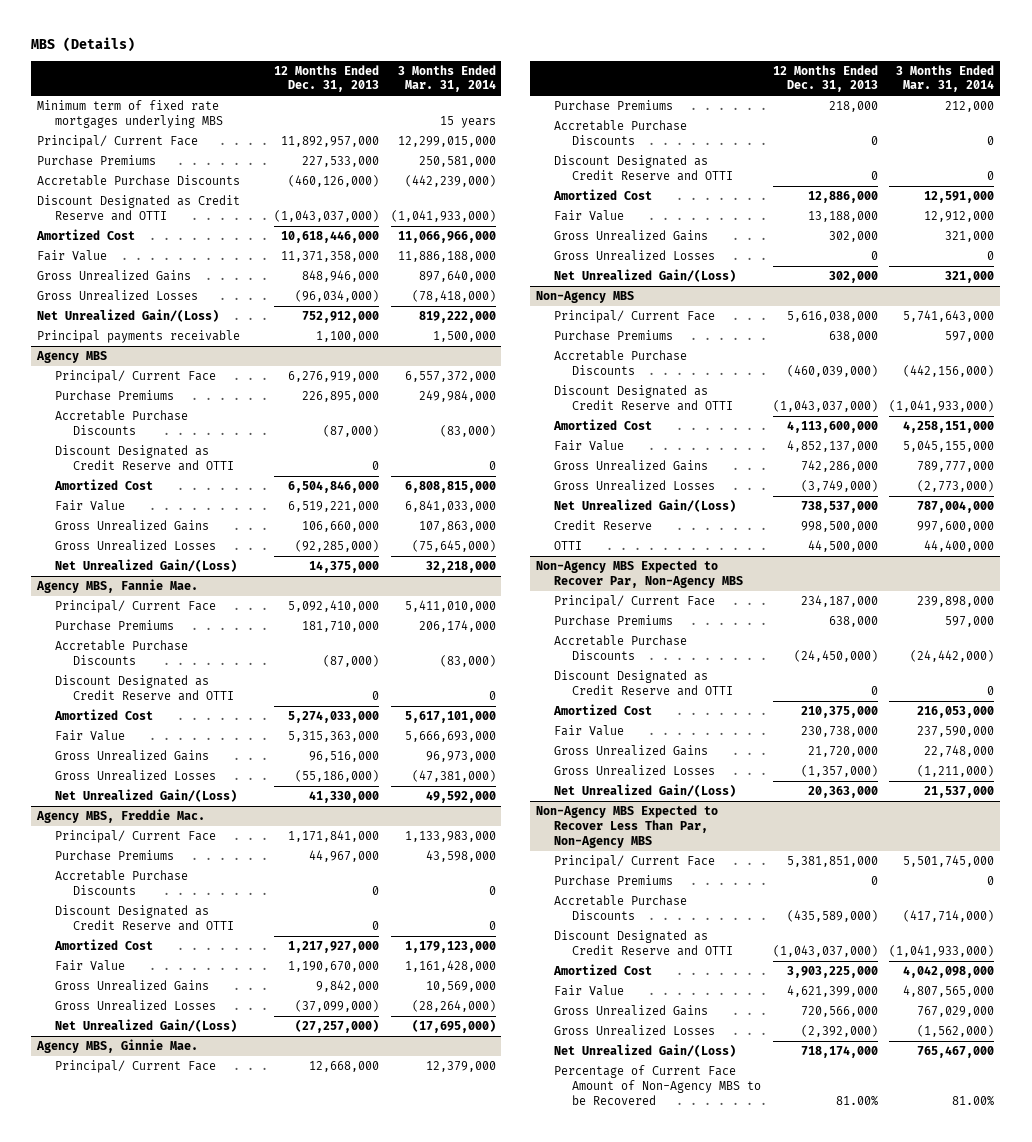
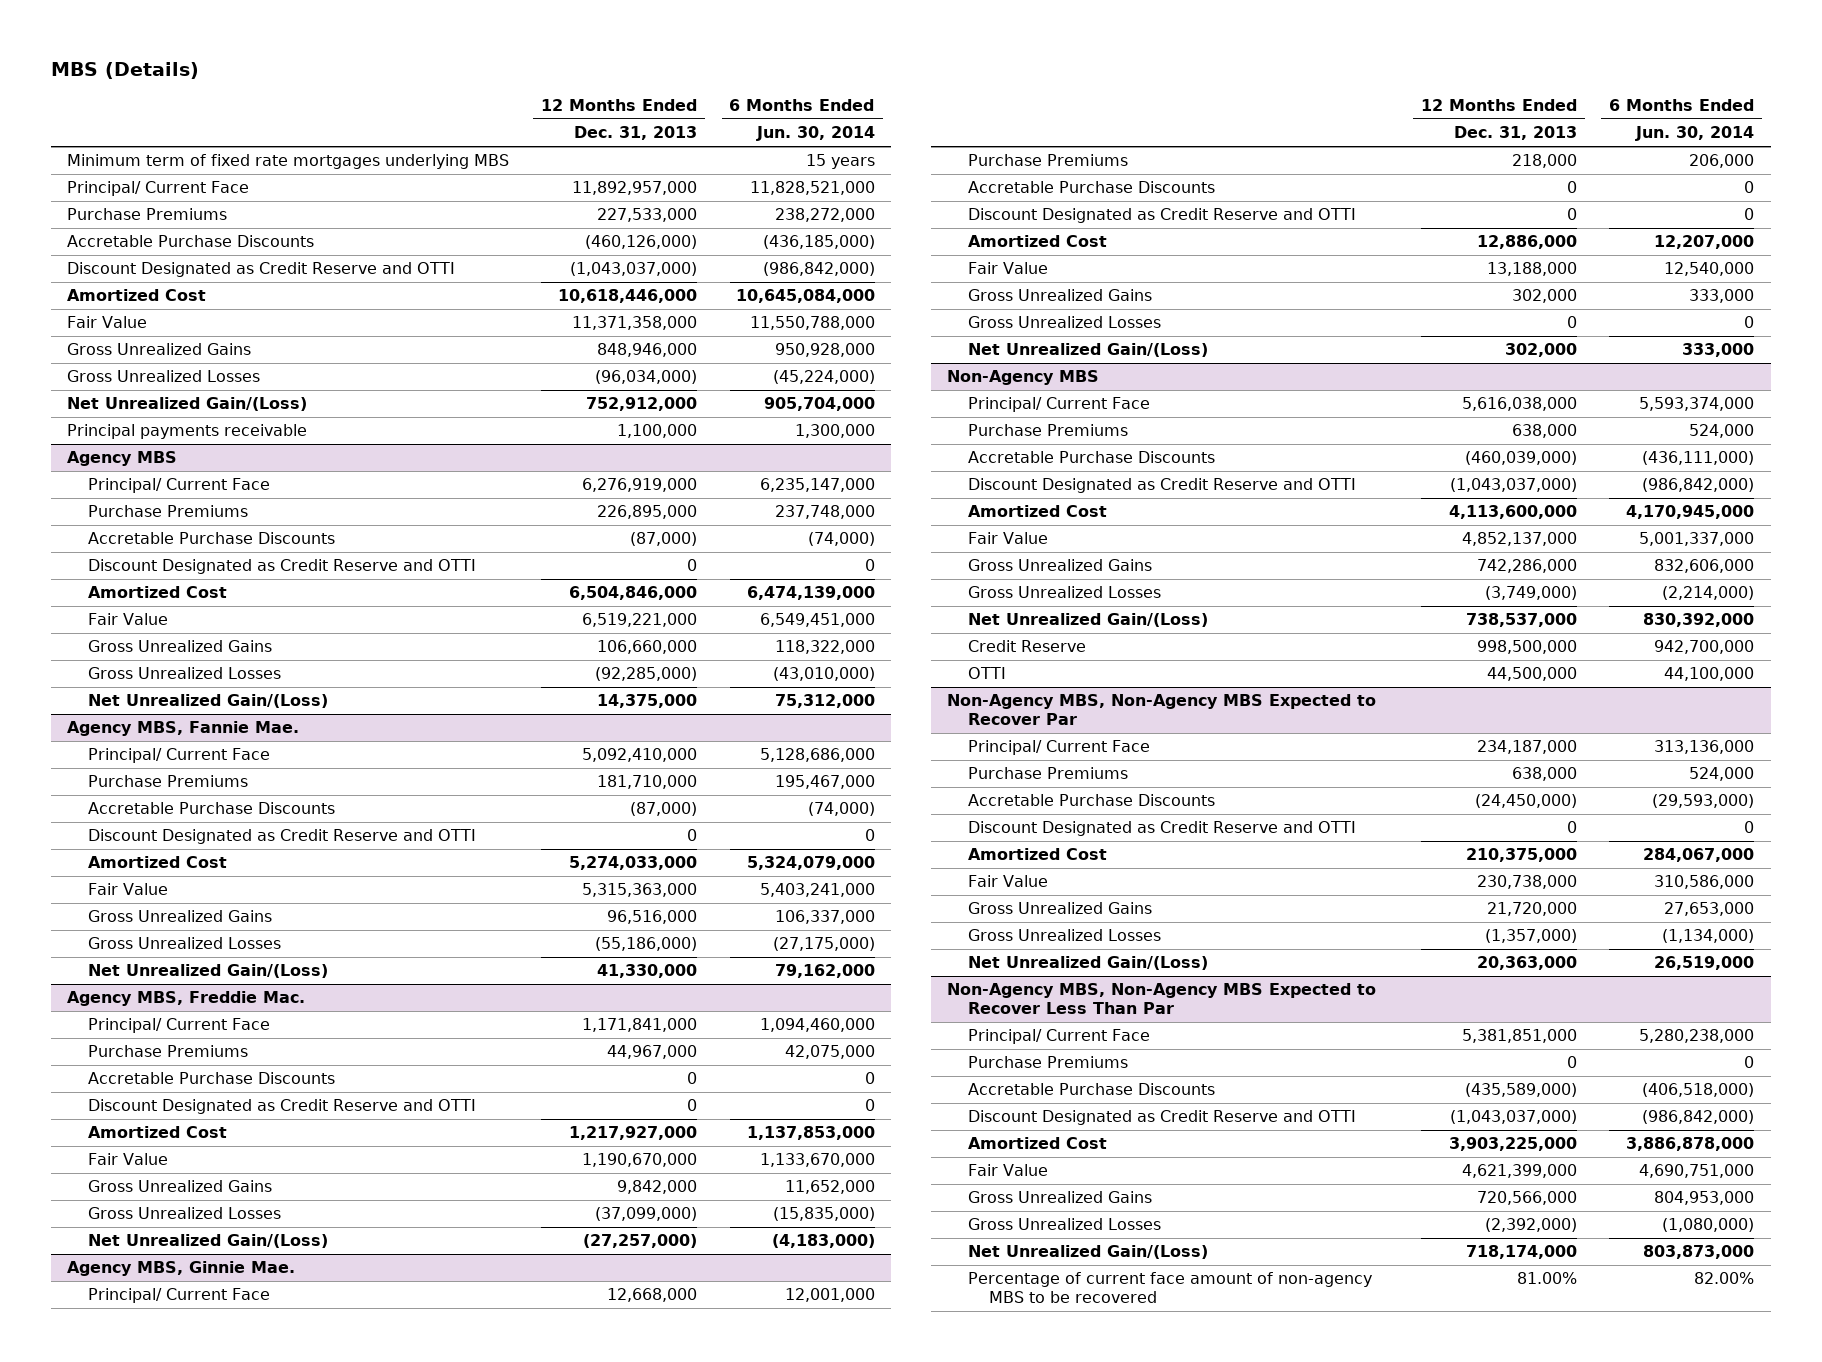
- | 12 Months Ended Dec. 31, 2013 | 3 Months Ended Mar. 31, 2014
+ | 12 Months Ended Dec. 31, 2013 | 6 Months Ended Jun. 30, 2014
- Non-Agency MBS Expected to Recover Par, Non-Agency MBS
+ Non-Agency MBS, Non-Agency MBS Expected to Recover Par
- Non-Agency MBS Expected to Recover Less Than Par, Non-Agency MBS
+ Non-Agency MBS, Non-Agency MBS Expected to Recover Less Than Par
- Percentage of Current Face Amount of Non-Agency MBS to be Recovered | 81.00% | 81.00%
+ Percentage of current face amount of non-agency MBS to be recovered | 81.00% | 82.00%

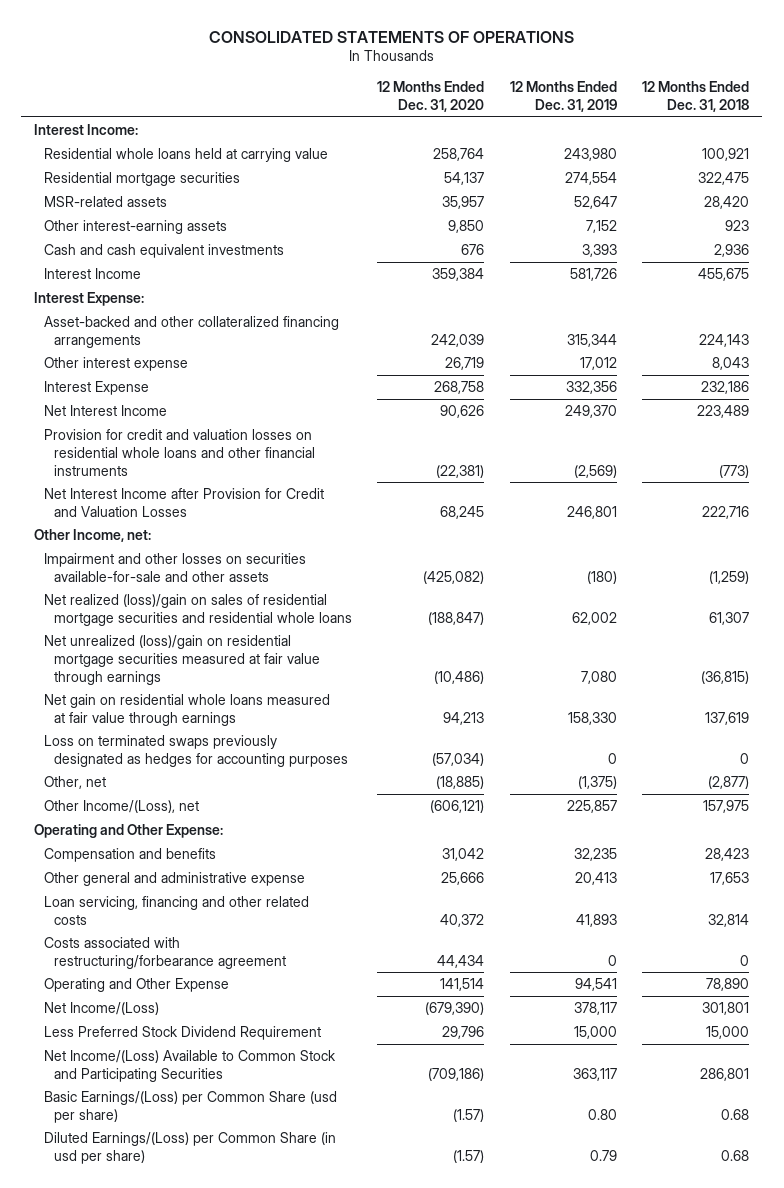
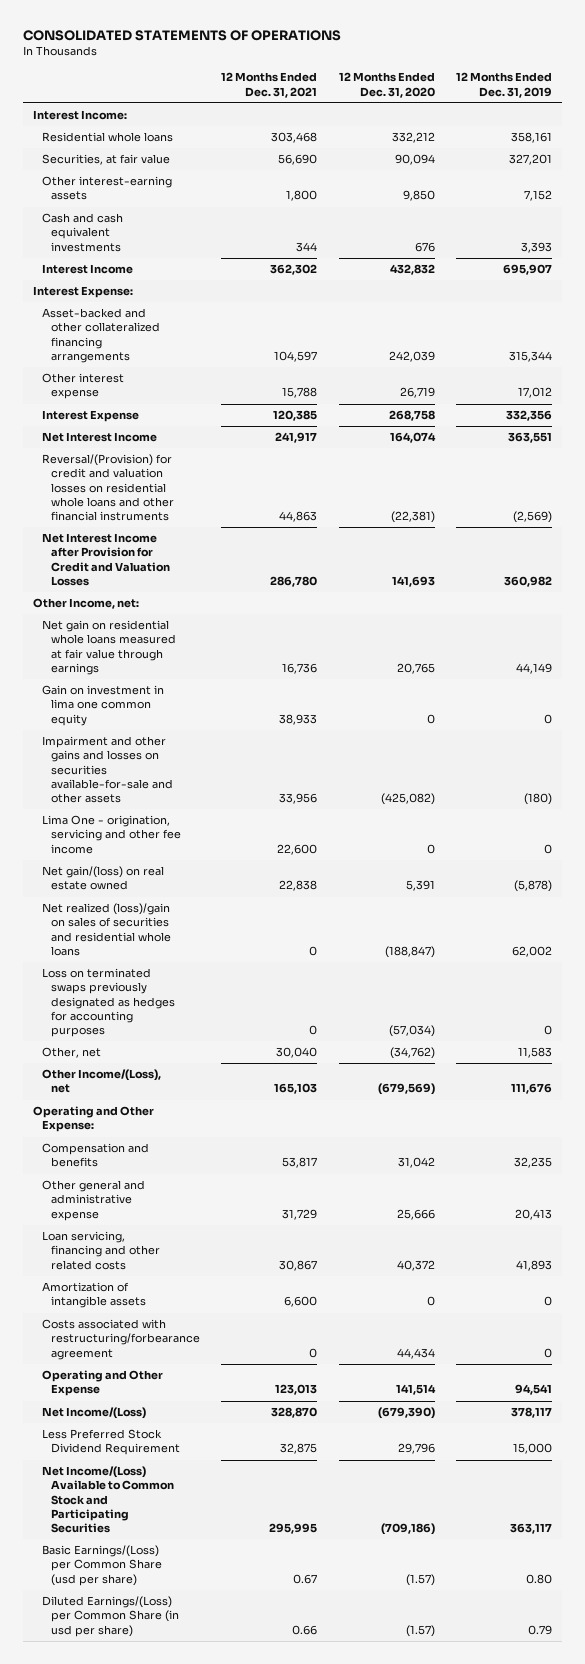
- | 12 Months Ended Dec. 31, 2020 | 12 Months Ended Dec. 31, 2019 | 12 Months Ended Dec. 31, 2018
+ | 12 Months Ended Dec. 31, 2021 | 12 Months Ended Dec. 31, 2020 | 12 Months Ended Dec. 31, 2019
- Residential whole loans held at carrying value | 258,764 | 243,980 | 100,921
- Residential mortgage securities | 54,137 | 274,554 | 322,475
- MSR-related assets | 35,957 | 52,647 | 28,420
+ Residential whole loans | 303,468 | 332,212 | 358,161
+ Securities, at fair value | 56,690 | 90,094 | 327,201
- Interest Income | 359,384 | 581,726 | 455,675
+ Interest Income | 362,302 | 432,832 | 695,907
- Net Interest Income | 90,626 | 249,370 | 223,489
- Provision for credit and valuation losses on residential whole loans and other financial instruments | (22,381) | (2,569) | (773)
- Net Interest Income after Provision for Credit and Valuation Losses | 68,245 | 246,801 | 222,716
+ Net Interest Income | 241,917 | 164,074 | 363,551
+ Reversal/(Provision) for credit and valuation losses on residential whole loans and other financial instruments | 44,863 | (22,381) | (2,569)
+ Net Interest Income after Provision for Credit and Valuation Losses | 286,780 | 141,693 | 360,982
- Impairment and other losses on securities available-for-sale and other assets | (425,082) | (180) | (1,259)
- Net realized (loss)/gain on sales of residential mortgage securities and residential whole loans | (188,847) | 62,002 | 61,307
- Net unrealized (loss)/gain on residential mortgage securities measured at fair value through earnings | (10,486) | 7,080 | (36,815)
- Net gain on residential whole loans measured at fair value through earnings | 94,213 | 158,330 | 137,619
+ Net gain on residential whole loans measured at fair value through earnings | 16,736 | 20,765 | 44,149
+ Gain on investment in lima one common equity | 38,933 | 0 | 0
+ Impairment and other gains and losses on securities available-for-sale and other assets | 33,956 | (425,082) | (180)
+ Lima One - origination, servicing and other fee income | 22,600 | 0 | 0
+ Net gain/(loss) on real estate owned | 22,838 | 5,391 | (5,878)
+ Net realized (loss)/gain on sales of securities and residential whole loans | 0 | (188,847) | 62,002
- Other, net | (18,885) | (1,375) | (2,877)
- Other Income/(Loss), net | (606,121) | 225,857 | 157,975
+ Other, net | 30,040 | (34,762) | 11,583
+ Other Income/(Loss), net | 165,103 | (679,569) | 111,676
+ Amortization of intangible assets | 6,600 | 0 | 0

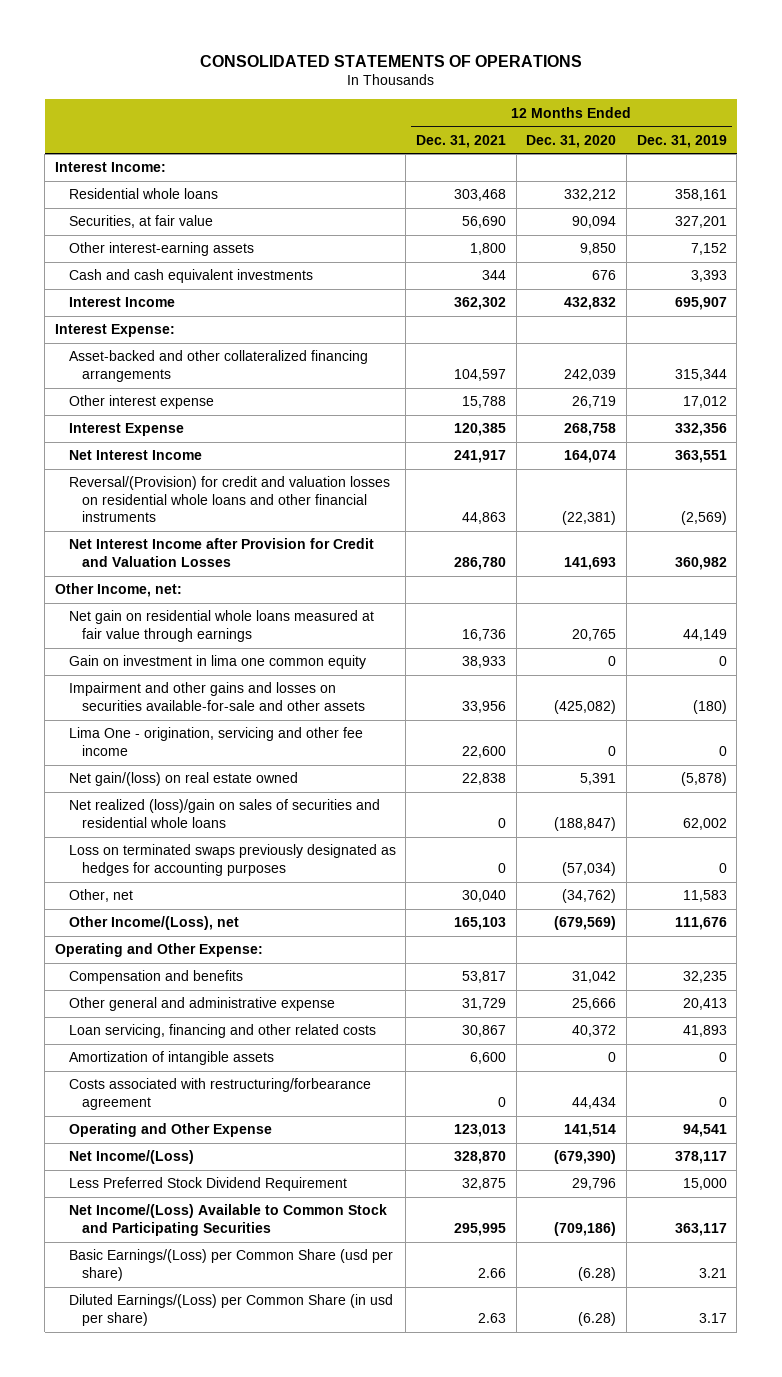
- Basic Earnings/(Loss) per Common Share (usd per share) | 0.67 | (1.57) | 0.80
- Diluted Earnings/(Loss) per Common Share (in usd per share) | 0.66 | (1.57) | 0.79
+ Basic Earnings/(Loss) per Common Share (usd per share) | 2.66 | (6.28) | 3.21
+ Diluted Earnings/(Loss) per Common Share (in usd per share) | 2.63 | (6.28) | 3.17

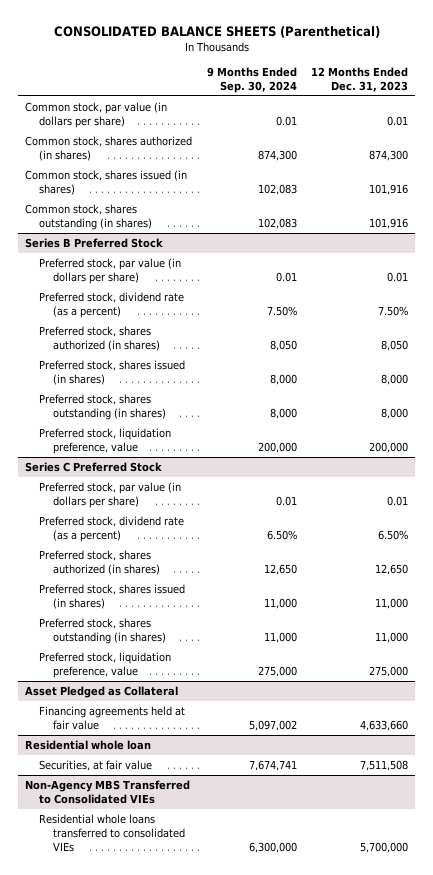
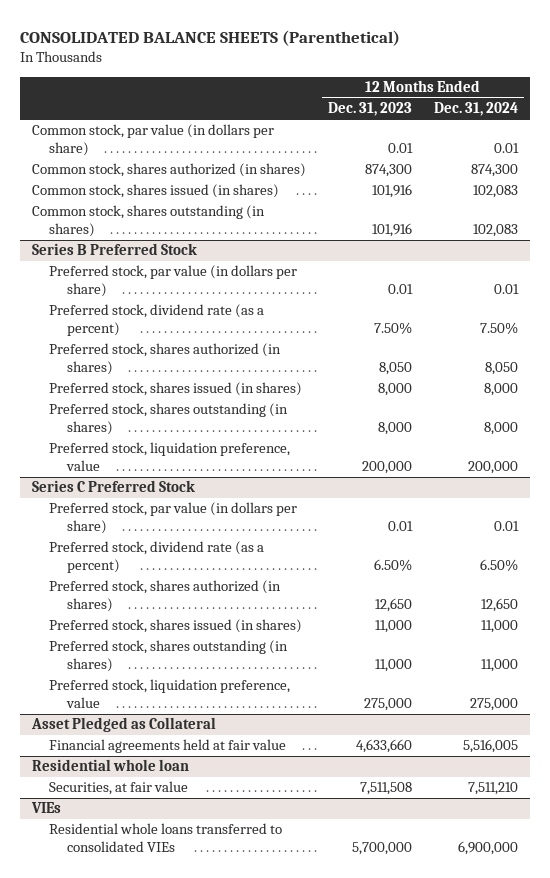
- | 9 Months Ended Sep. 30, 2024 | 12 Months Ended Dec. 31, 2023
+ | 12 Months Ended Dec. 31, 2023 | 12 Months Ended Dec. 31, 2024
@ Asset Pledged as Collateral
- Financing agreements held at fair value | 5,097,002 | 4,633,660
+ Financial agreements held at fair value | 4,633,660 | 5,516,005
- Non-Agency MBS Transferred to Consolidated VIEs
+ VIEs

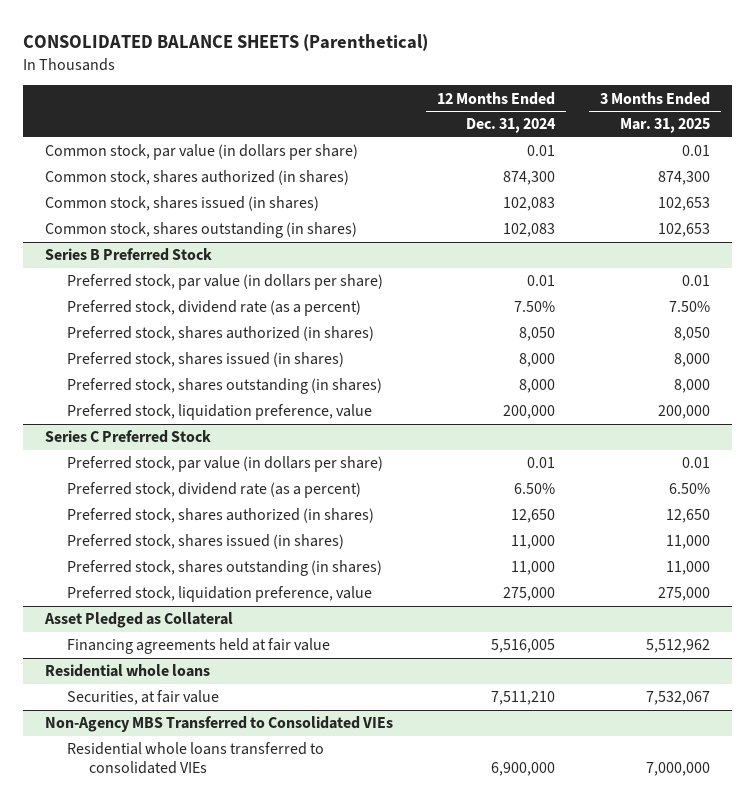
- | 12 Months Ended Dec. 31, 2023 | 12 Months Ended Dec. 31, 2024
+ | 12 Months Ended Dec. 31, 2024 | 3 Months Ended Mar. 31, 2025
@ Asset Pledged as Collateral
- Financial agreements held at fair value | 4,633,660 | 5,516,005
- Residential whole loan
@ Asset Pledged as Collateral
+ Financing agreements held at fair value | 5,516,005 | 5,512,962
+ Residential whole loans
- VIEs
+ Non-Agency MBS Transferred to Consolidated VIEs

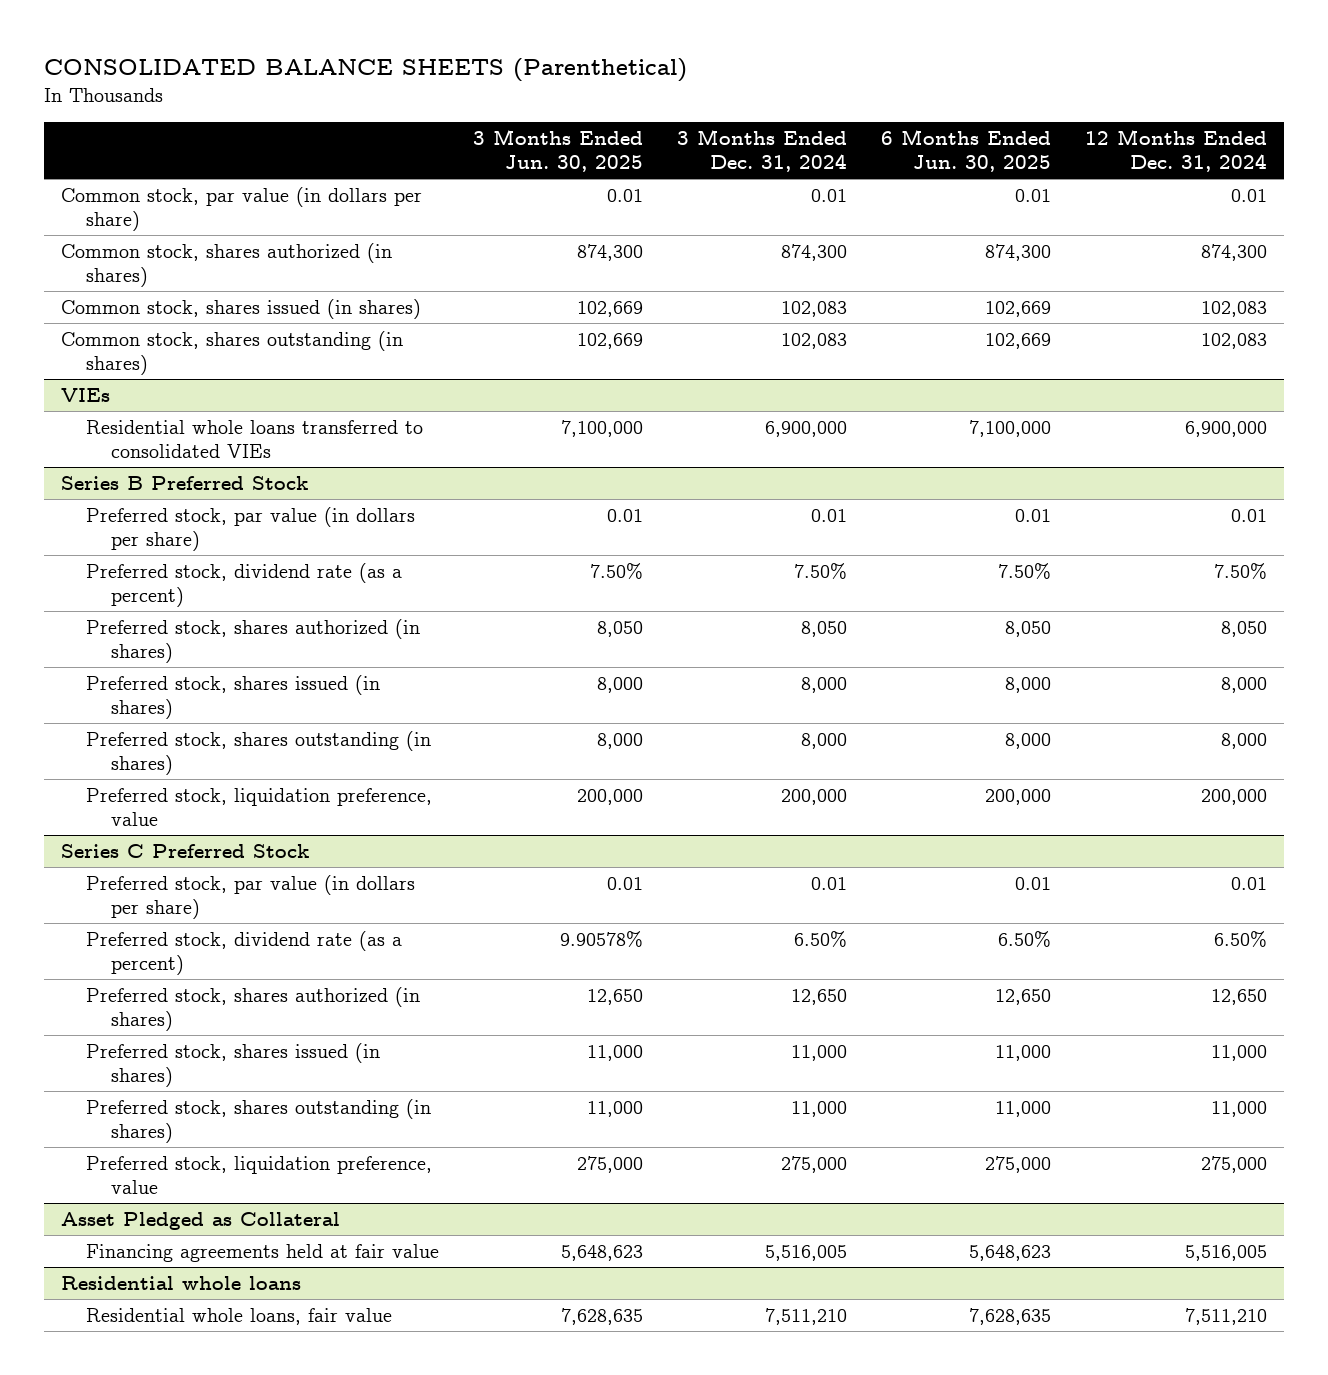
- | 12 Months Ended Dec. 31, 2024 | 3 Months Ended Mar. 31, 2025
+ | 3 Months Ended Jun. 30, 2025 | 3 Months Ended Dec. 31, 2024 | 6 Months Ended Jun. 30, 2025 | 12 Months Ended Dec. 31, 2024
+ VIEs
+ Residential whole loans transferred to consolidated VIEs | 7,100,000 | 6,900,000 | 7,100,000 | 6,900,000
@ Residential whole loans
- Securities, at fair value | 7,511,210 | 7,532,067
- Non-Agency MBS Transferred to Consolidated VIEs
- Residential whole loans transferred to consolidated VIEs | 6,900,000 | 7,000,000
@ Residential whole loans
+ Residential whole loans, fair value | 7,628,635 | 7,511,210 | 7,628,635 | 7,511,210

